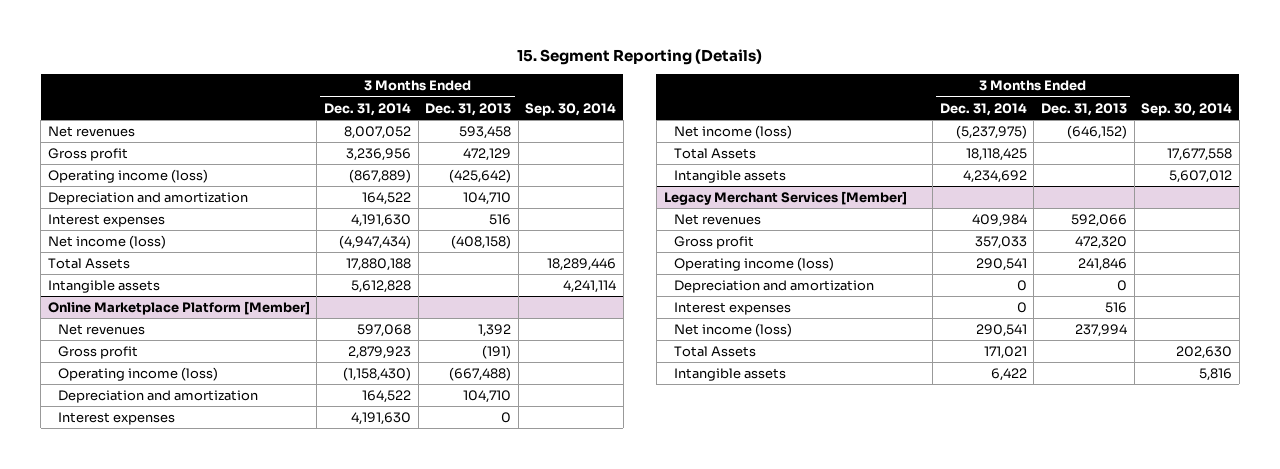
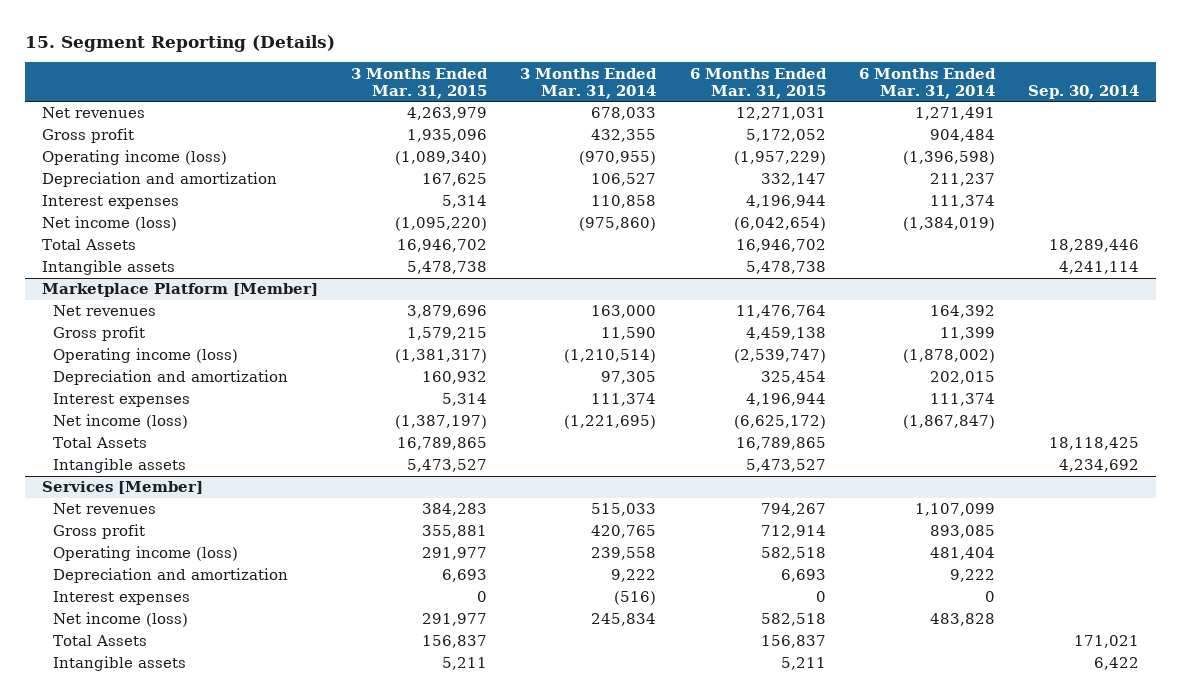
- | 3 Months Ended Dec. 31, 2014 | 3 Months Ended Dec. 31, 2013 | Sep. 30, 2014
+ | 3 Months Ended Mar. 31, 2015 | 3 Months Ended Mar. 31, 2014 | 6 Months Ended Mar. 31, 2015 | 6 Months Ended Mar. 31, 2014 | Sep. 30, 2014
- Online Marketplace Platform [Member]
+ Marketplace Platform [Member]
- Total Assets | 18,118,425 | | 17,677,558
- Intangible assets | 4,234,692 | | 5,607,012
- Legacy Merchant Services [Member]
+ Total Assets | 16,789,865 | | 16,789,865 | | 18,118,425
+ Intangible assets | 5,473,527 | | 5,473,527 | | 4,234,692
+ Services [Member]
- Total Assets | 171,021 | | 202,630
- Intangible assets | 6,422 | | 5,816
+ Total Assets | 156,837 | | 156,837 | | 171,021
+ Intangible assets | 5,211 | | 5,211 | | 6,422

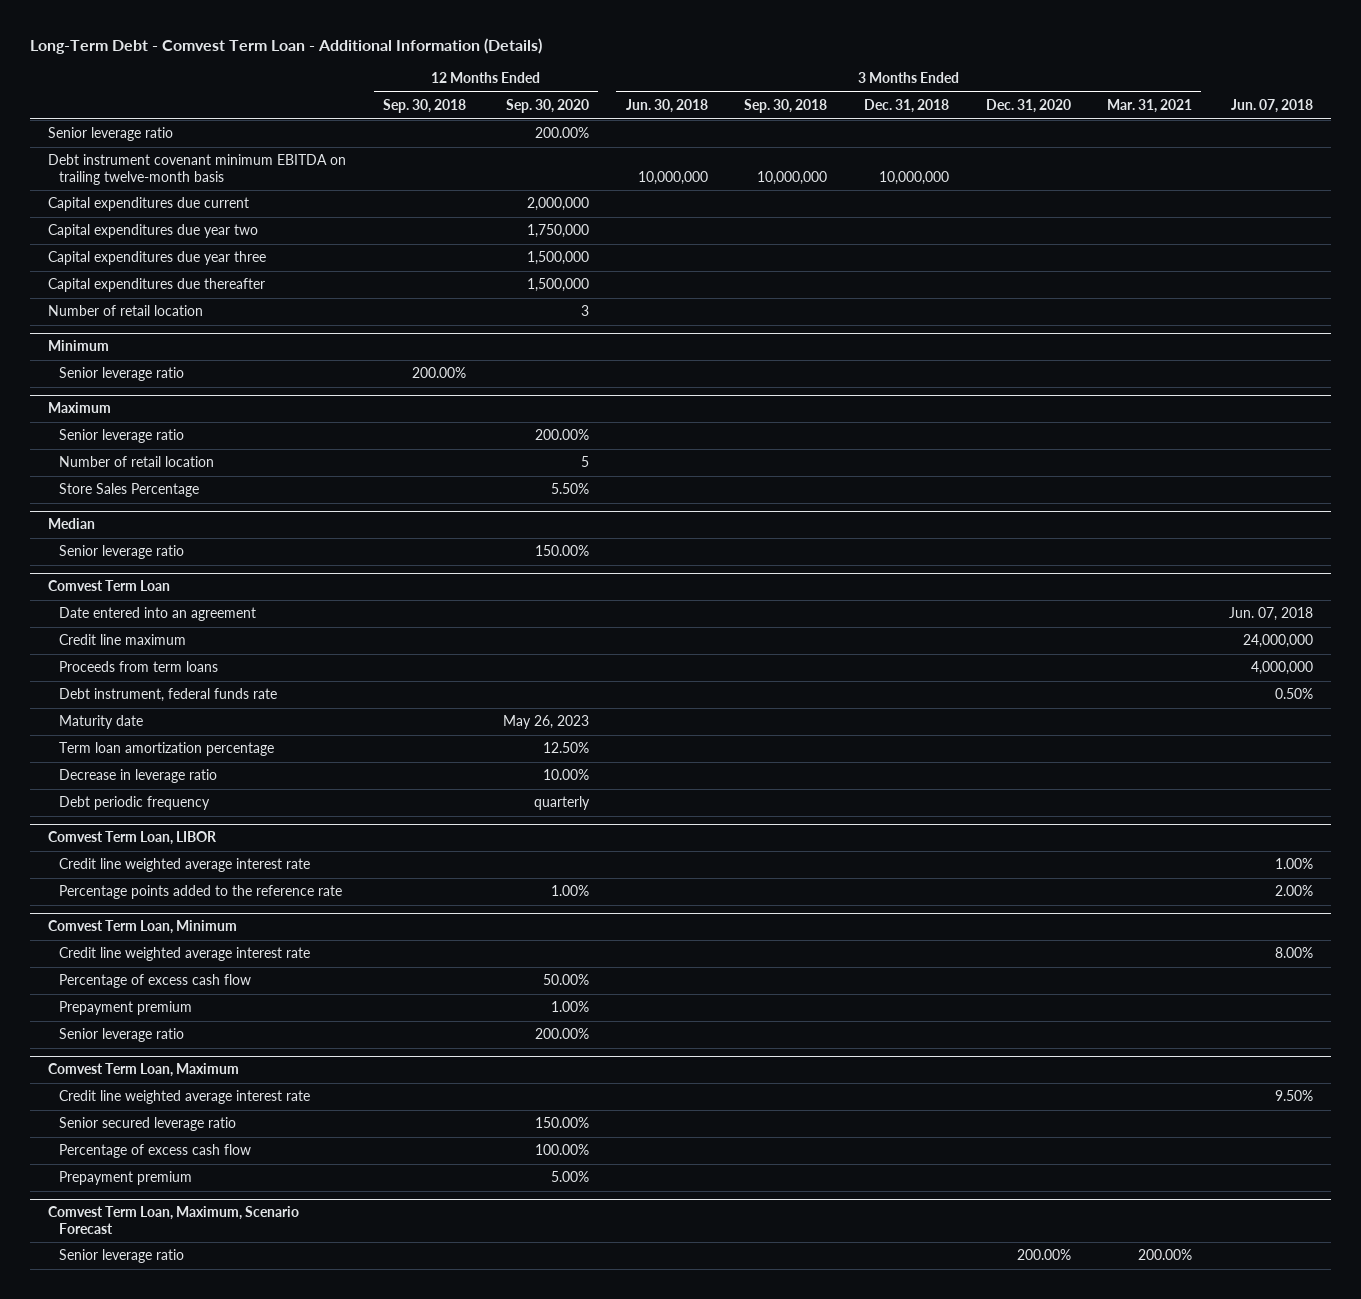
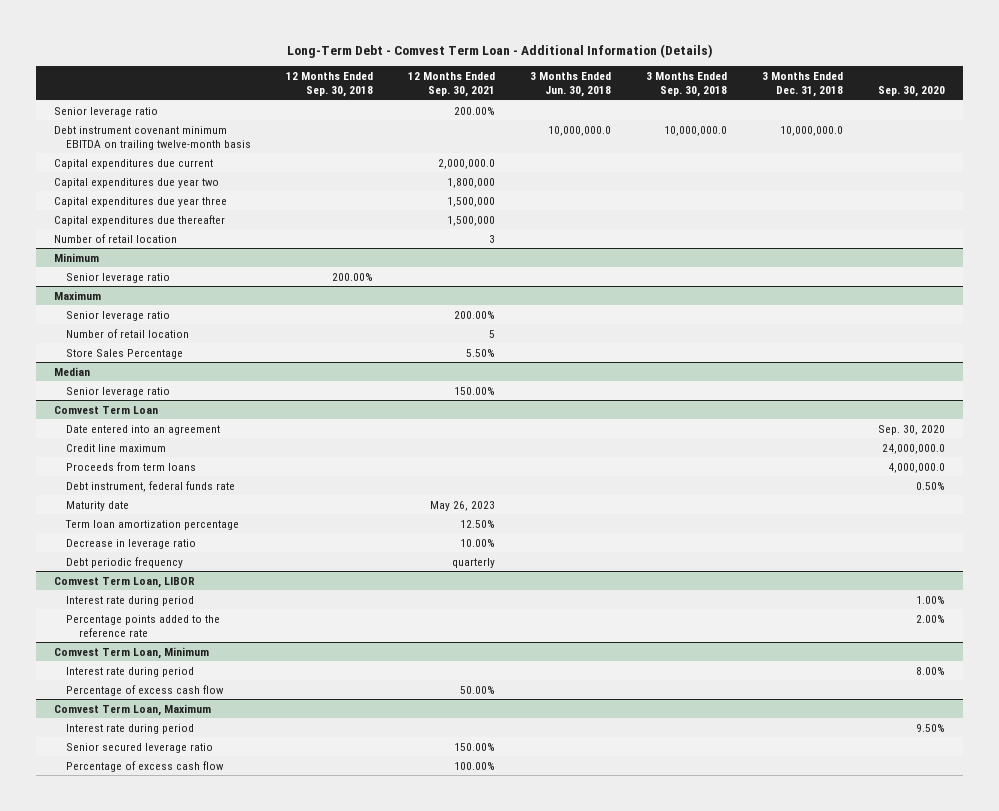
- | 12 Months Ended Sep. 30, 2018 | 12 Months Ended Sep. 30, 2020 | 3 Months Ended Jun. 30, 2018 | 3 Months Ended Sep. 30, 2018 | 3 Months Ended Dec. 31, 2018 | 3 Months Ended Dec. 31, 2020 | 3 Months Ended Mar. 31, 2021 | Jun. 07, 2018
+ | 12 Months Ended Sep. 30, 2018 | 12 Months Ended Sep. 30, 2021 | 3 Months Ended Jun. 30, 2018 | 3 Months Ended Sep. 30, 2018 | 3 Months Ended Dec. 31, 2018 | Sep. 30, 2020
- Debt instrument covenant minimum EBITDA on trailing twelve-month basis | | | 10,000,000 | 10,000,000 | 10,000,000 | | |
+ Debt instrument covenant minimum EBITDA on trailing twelve-month basis | | | 10,000,000.0 | 10,000,000.0 | 10,000,000.0 |
@ Comvest Term Loan, LIBOR
- Credit line weighted average interest rate | | | | | | | | 1.00%
+ Interest rate during period | | | | | | 1.00%
@ Comvest Term Loan, Minimum
- Credit line weighted average interest rate | | | | | | | | 8.00%
+ Interest rate during period | | | | | | 8.00%
- Prepayment premium | | 1.00% | | | | | |
- Senior leverage ratio | | 200.00% | | | | | |
@ Comvest Term Loan, Maximum
- Credit line weighted average interest rate | | | | | | | | 9.50%
+ Interest rate during period | | | | | | 9.50%
- Prepayment premium | | 5.00% | | | | | |
- Comvest Term Loan, Maximum, Scenario Forecast
- Senior leverage ratio | | | | | | 200.00% | 200.00% |

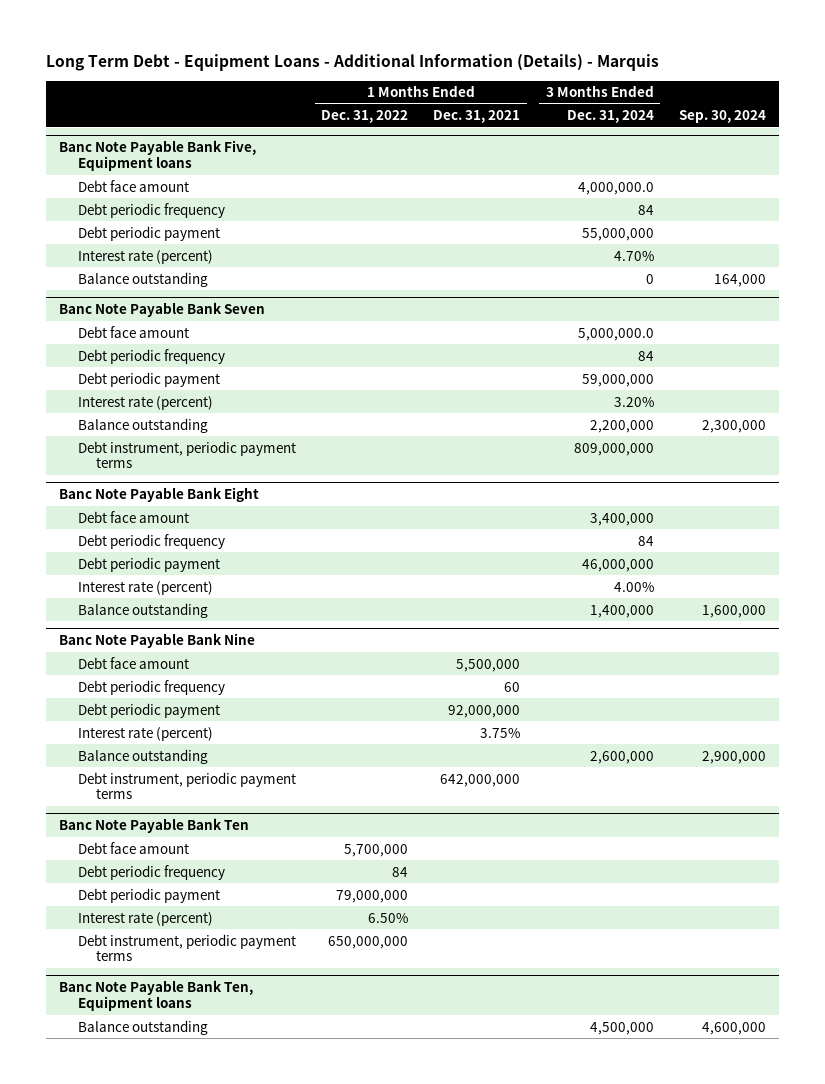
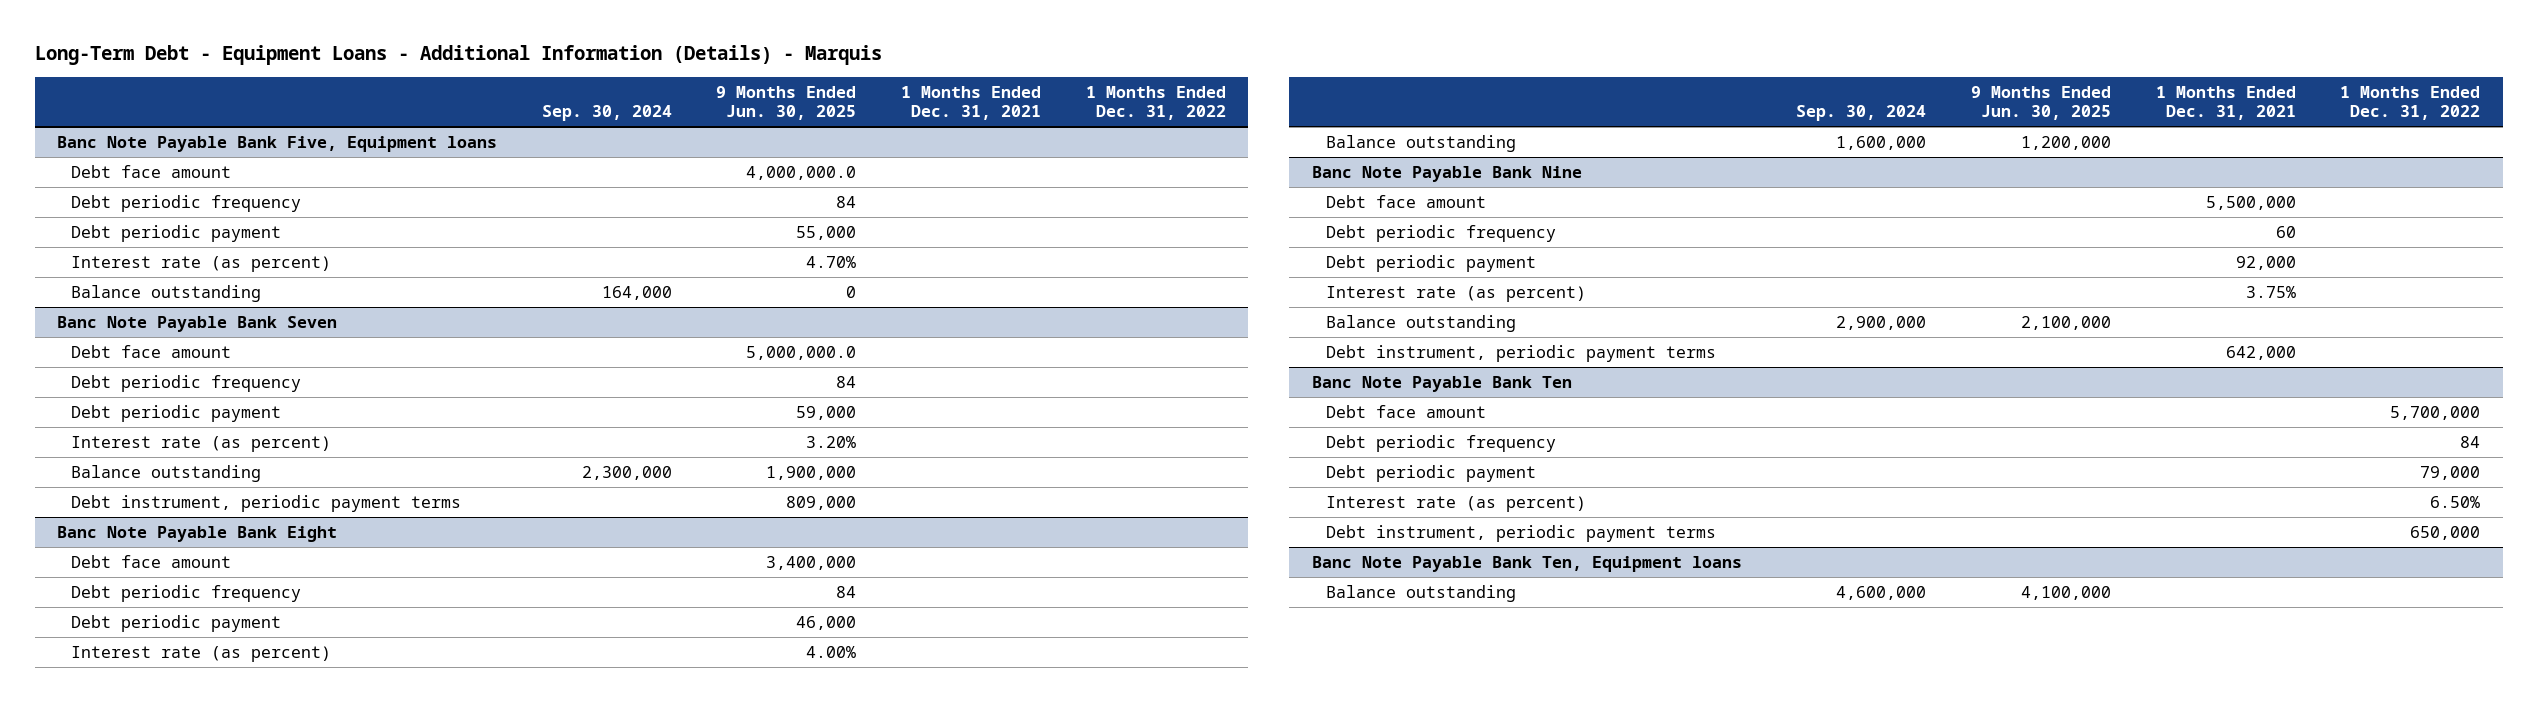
- Long Term Debt - Equipment Loans - Additional Information (Details) - Marquis
+ Long-Term Debt - Equipment Loans - Additional Information (Details) - Marquis
- | 1 Months Ended Dec. 31, 2022 | 1 Months Ended Dec. 31, 2021 | 3 Months Ended Dec. 31, 2024 | Sep. 30, 2024
+ | Sep. 30, 2024 | 9 Months Ended Jun. 30, 2025 | 1 Months Ended Dec. 31, 2021 | 1 Months Ended Dec. 31, 2022
@ Banc Note Payable Bank Five, Equipment loans
- Interest rate (percent) | | | 4.70% |
+ Interest rate (as percent) | | 4.70% | |
@ Banc Note Payable Bank Seven
- Interest rate (percent) | | | 3.20% |
+ Interest rate (as percent) | | 3.20% | |
@ Banc Note Payable Bank Eight
- Interest rate (percent) | | | 4.00% |
+ Interest rate (as percent) | | 4.00% | |
@ Banc Note Payable Bank Nine
- Debt periodic payment | | 92,000,000 | |
- Interest rate (percent) | | 3.75% | |
+ Debt periodic payment | | | 92,000 |
+ Interest rate (as percent) | | | 3.75% |
- Debt instrument, periodic payment terms | | 642,000,000 | |
+ Debt instrument, periodic payment terms | | | 642,000 |
@ Banc Note Payable Bank Ten
- Debt periodic payment | 79,000,000 | | |
- Interest rate (percent) | 6.50% | | |
- Debt instrument, periodic payment terms | 650,000,000 | | |
+ Debt periodic payment | | | | 79,000
+ Interest rate (as percent) | | | | 6.50%
+ Debt instrument, periodic payment terms | | | | 650,000

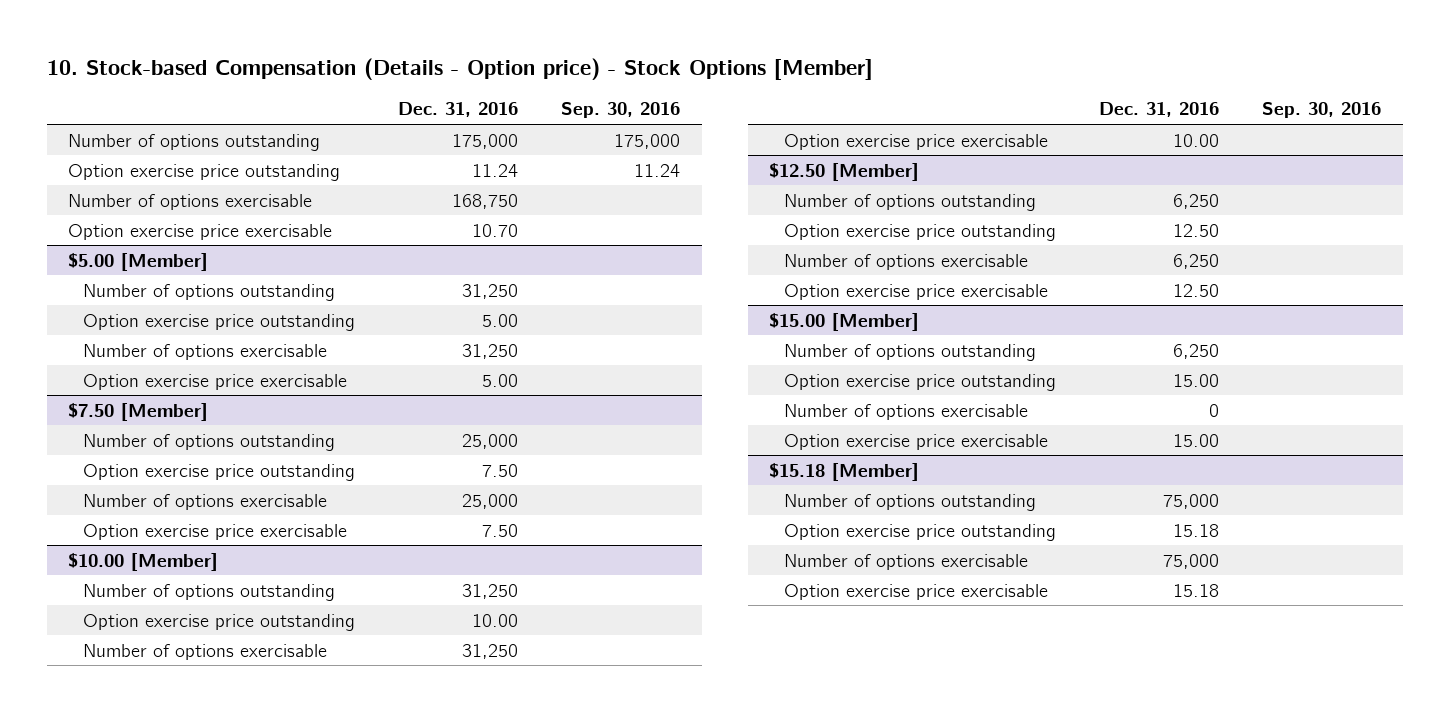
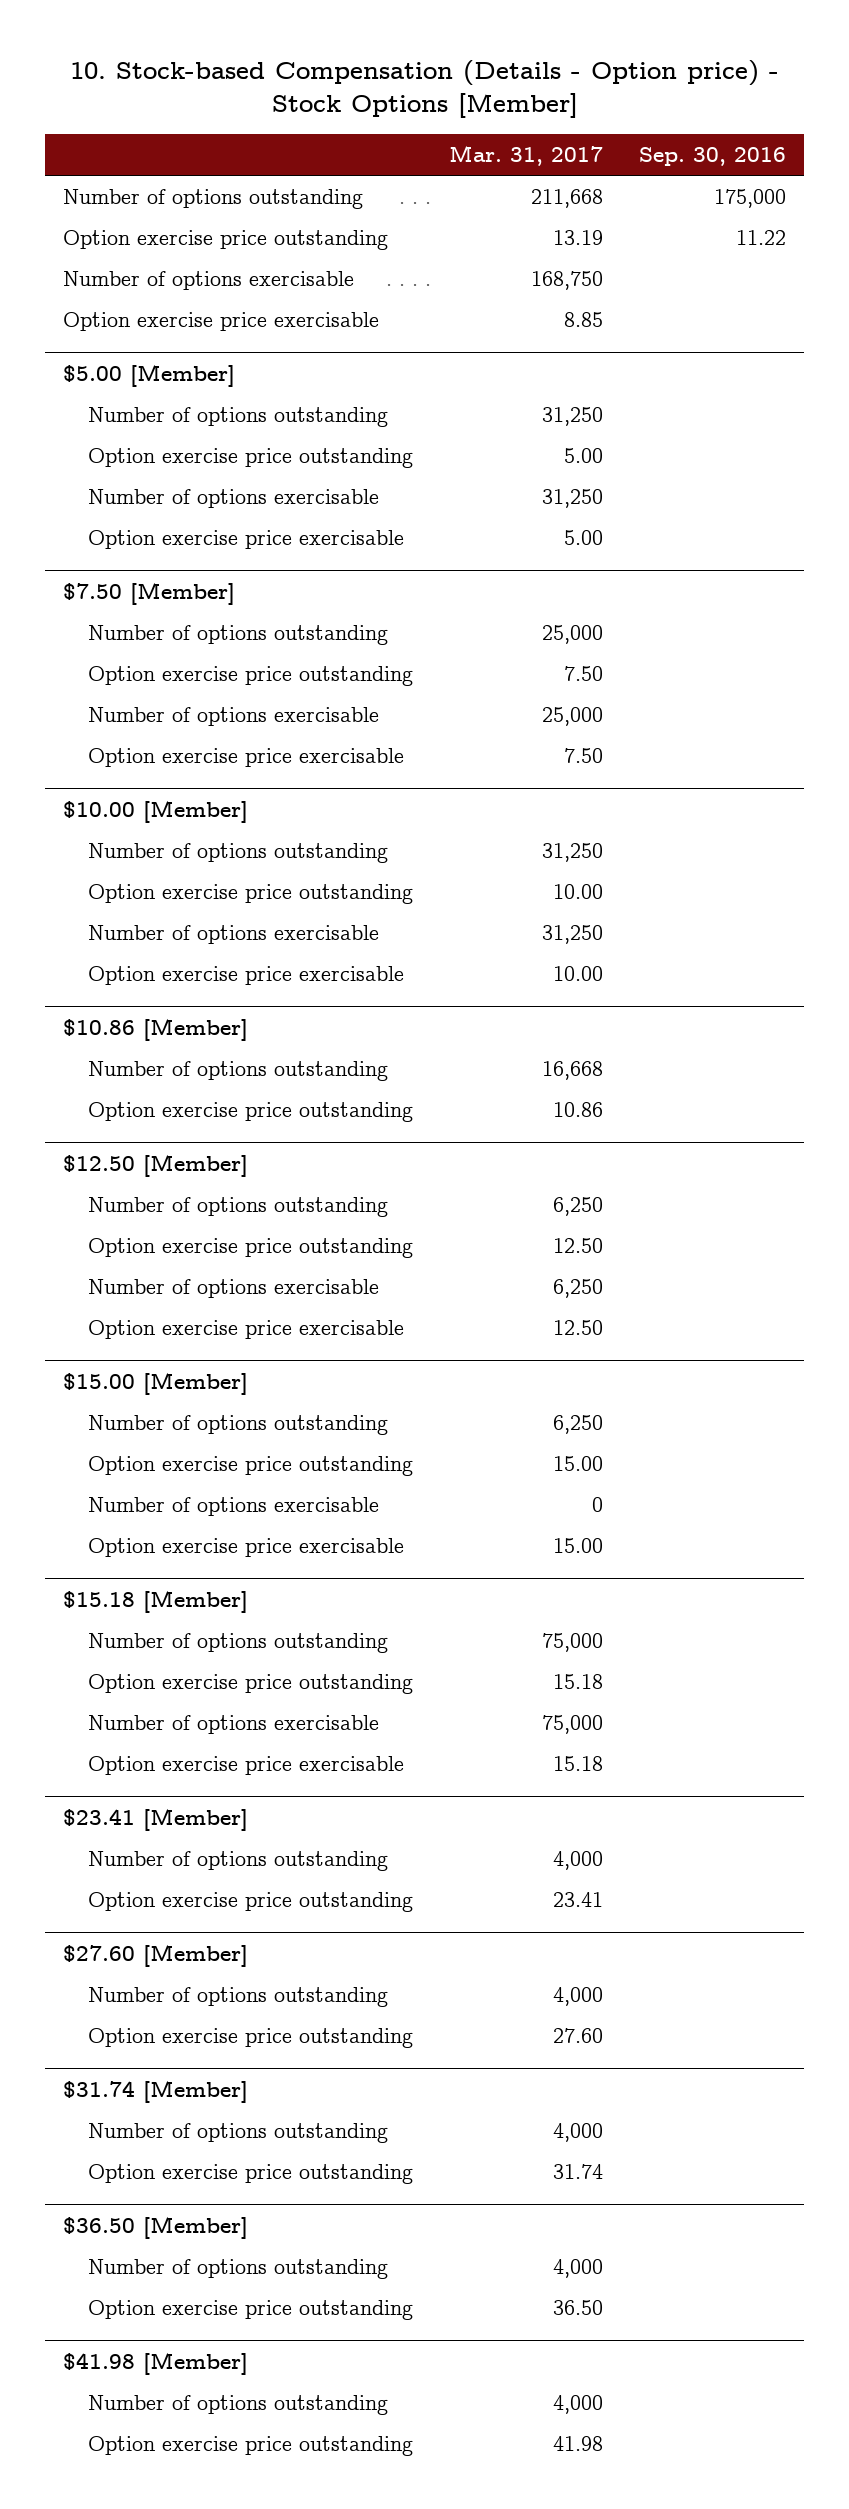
- | Dec. 31, 2016 | Sep. 30, 2016
+ | Mar. 31, 2017 | Sep. 30, 2016
- Option exercise price outstanding | 11.24 | 11.24
+ Option exercise price outstanding | 13.19 | 11.22
+ $10.86 [Member]
+ Number of options outstanding | 16,668 |
+ Option exercise price outstanding | 10.86 |
+ $23.41 [Member]
+ Number of options outstanding | 4,000 |
+ Option exercise price outstanding | 23.41 |
+ $27.60 [Member]
+ Number of options outstanding | 4,000 |
+ Option exercise price outstanding | 27.60 |
+ $31.74 [Member]
+ Number of options outstanding | 4,000 |
+ Option exercise price outstanding | 31.74 |
+ $36.50 [Member]
+ Number of options outstanding | 4,000 |
+ Option exercise price outstanding | 36.50 |
+ $41.98 [Member]
+ Number of options outstanding | 4,000 |
+ Option exercise price outstanding | 41.98 |

